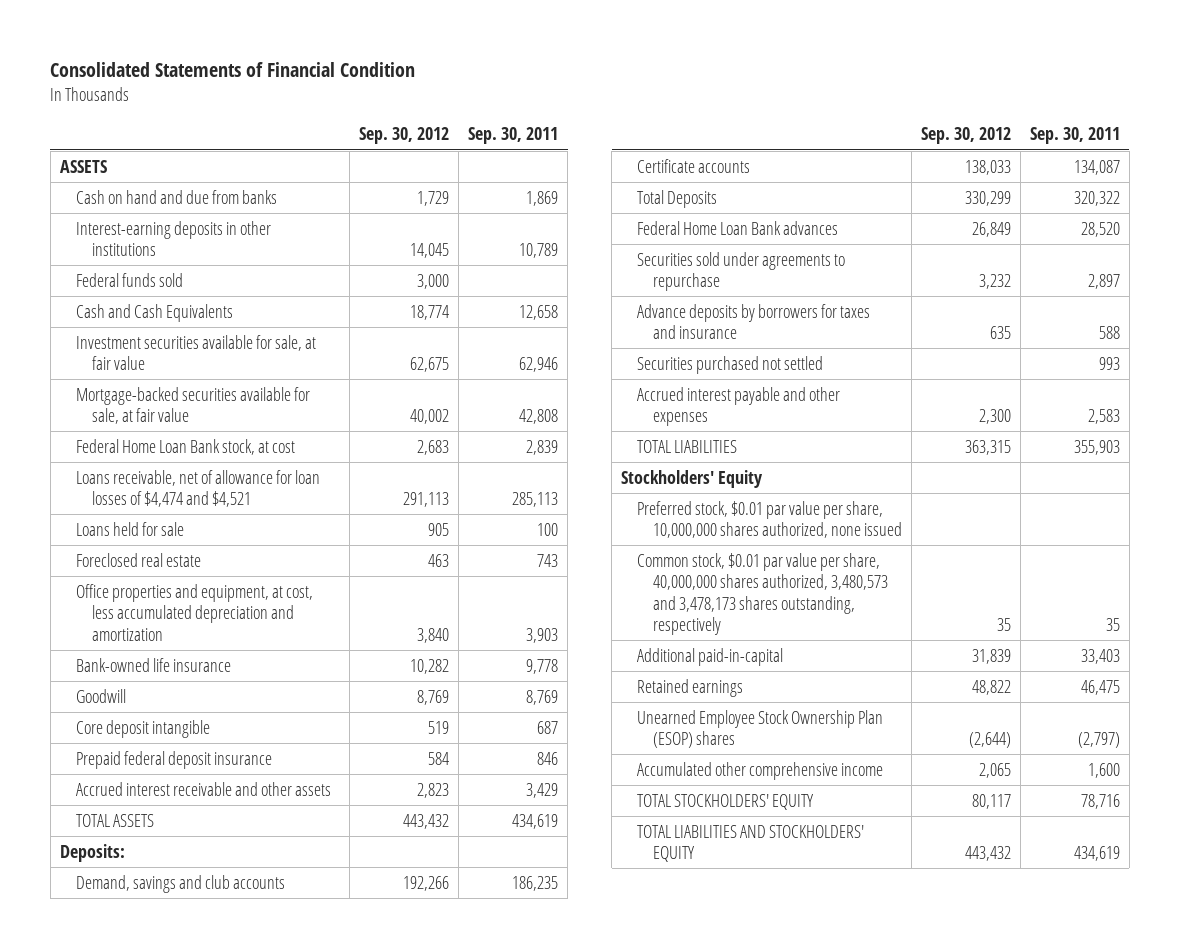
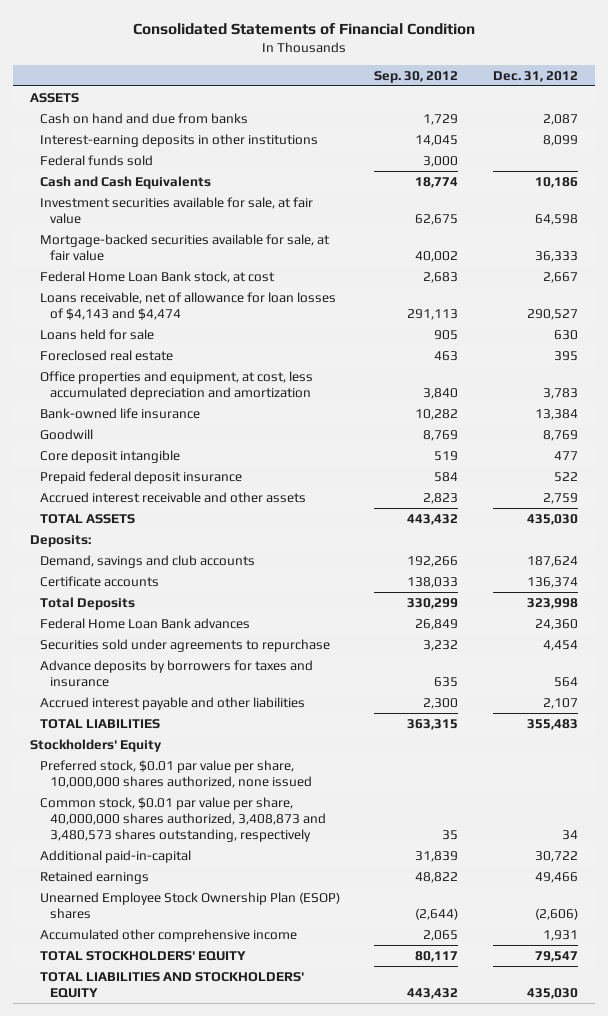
- | Sep. 30, 2012 | Sep. 30, 2011
+ | Sep. 30, 2012 | Dec. 31, 2012
- Loans receivable, net of allowance for loan losses of $4,474 and $4,521 | 291,113 | 285,113
+ Loans receivable, net of allowance for loan losses of $4,143 and $4,474 | 291,113 | 290,527
- Securities purchased not settled | | 993
- Accrued interest payable and other expenses | 2,300 | 2,583
+ Accrued interest payable and other liabilities | 2,300 | 2,107
- Common stock, $0.01 par value per share, 40,000,000 shares authorized, 3,480,573 and 3,478,173 shares outstanding, respectively | 35 | 35
+ Common stock, $0.01 par value per share, 40,000,000 shares authorized, 3,408,873 and 3,480,573 shares outstanding, respectively | 35 | 34

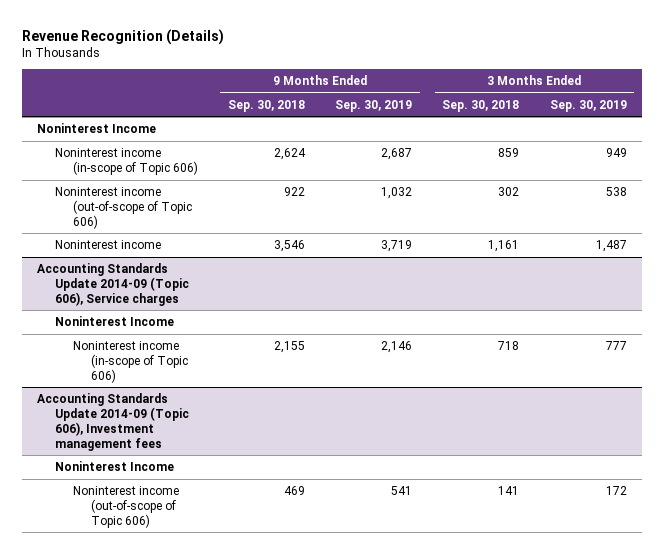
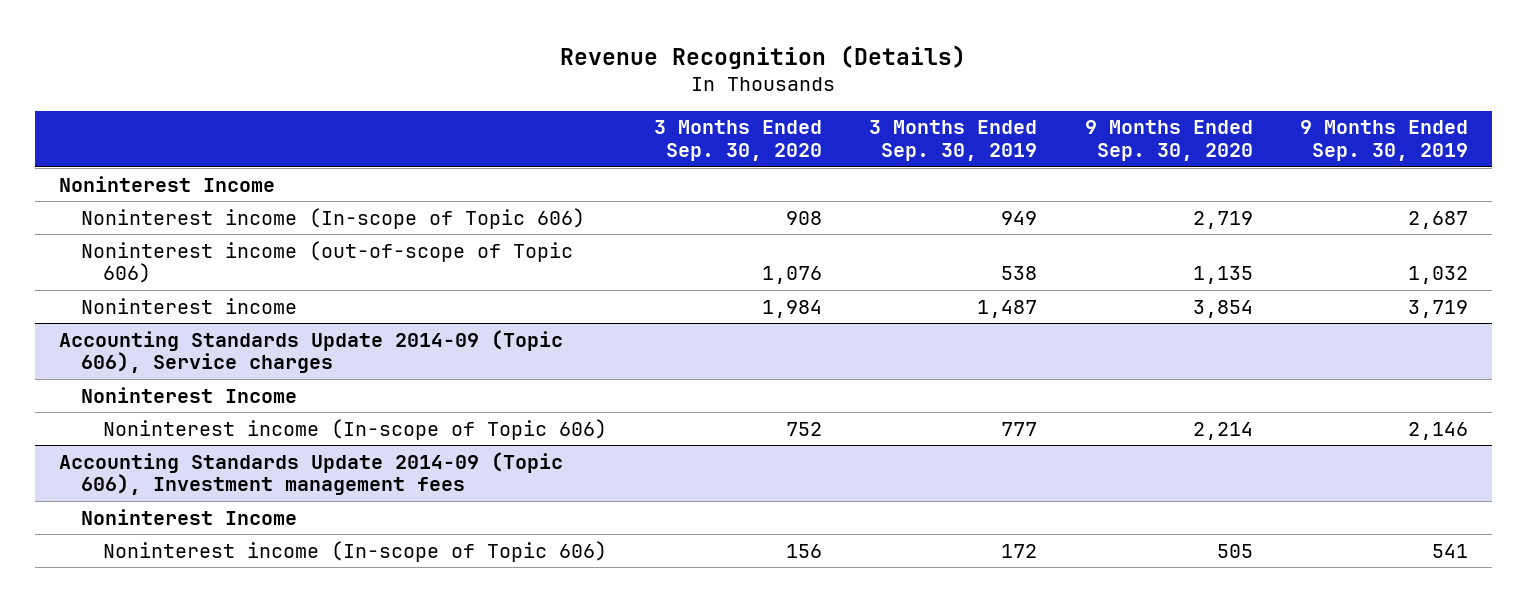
- | 9 Months Ended Sep. 30, 2018 | 9 Months Ended Sep. 30, 2019 | 3 Months Ended Sep. 30, 2018 | 3 Months Ended Sep. 30, 2019
+ | 3 Months Ended Sep. 30, 2020 | 3 Months Ended Sep. 30, 2019 | 9 Months Ended Sep. 30, 2020 | 9 Months Ended Sep. 30, 2019
- Noninterest income (in-scope of Topic 606) | 2,624 | 2,687 | 859 | 949
+ Noninterest income (In-scope of Topic 606) | 908 | 949 | 2,719 | 2,687
@ Accounting Standards Update 2014-09 (Topic 606), Service charges
- Noninterest income (in-scope of Topic 606) | 2,155 | 2,146 | 718 | 777
+ Noninterest income (In-scope of Topic 606) | 752 | 777 | 2,214 | 2,146
@ Accounting Standards Update 2014-09 (Topic 606), Investment management fees
- Noninterest income (out-of-scope of Topic 606) | 469 | 541 | 141 | 172
+ Noninterest income (In-scope of Topic 606) | 156 | 172 | 505 | 541

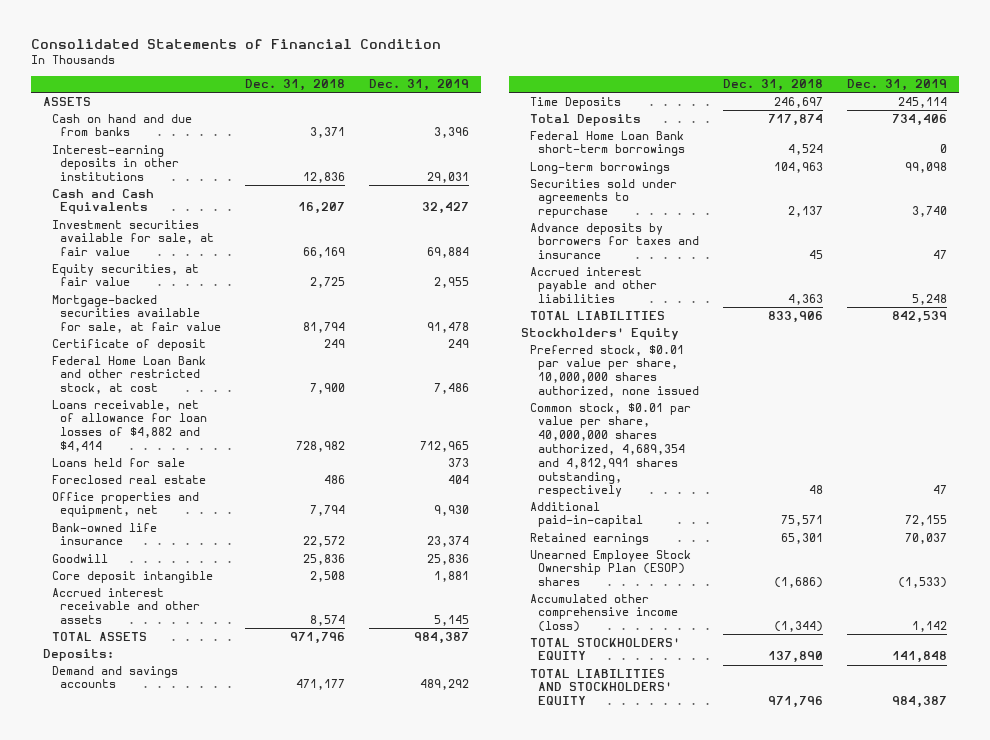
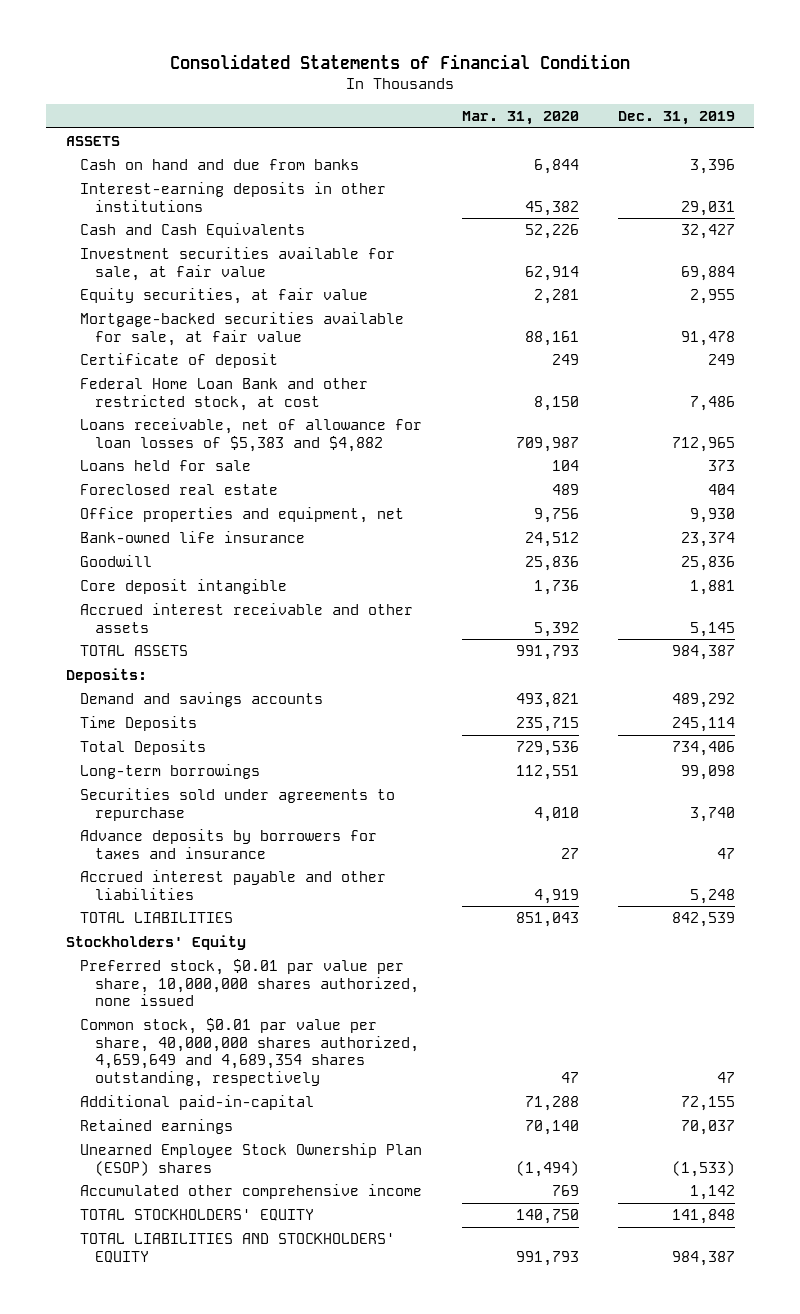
- | Dec. 31, 2018 | Dec. 31, 2019
+ | Mar. 31, 2020 | Dec. 31, 2019
- Loans receivable, net of allowance for loan losses of $4,882 and $4,414 | 728,982 | 712,965
+ Loans receivable, net of allowance for loan losses of $5,383 and $4,882 | 709,987 | 712,965
- Federal Home Loan Bank short-term borrowings | 4,524 | 0
- Common stock, $0.01 par value per share, 40,000,000 shares authorized, 4,689,354 and 4,812,991 shares outstanding, respectively | 48 | 47
+ Common stock, $0.01 par value per share, 40,000,000 shares authorized, 4,659,649 and 4,689,354 shares outstanding, respectively | 47 | 47
- Accumulated other comprehensive income (loss) | (1,344) | 1,142
+ Accumulated other comprehensive income | 769 | 1,142

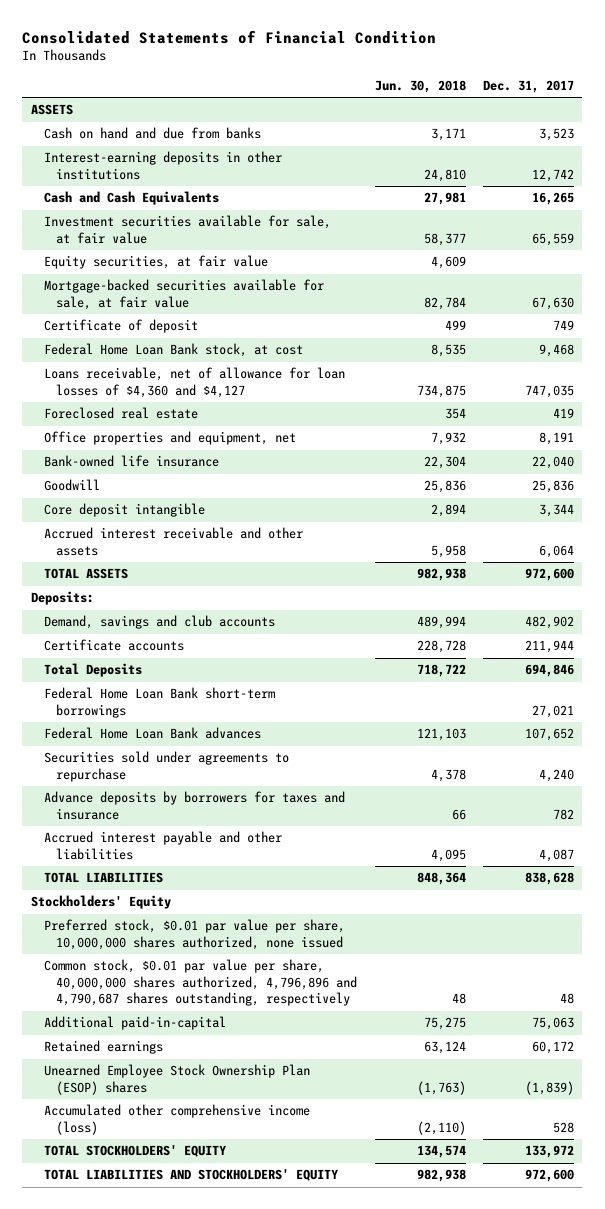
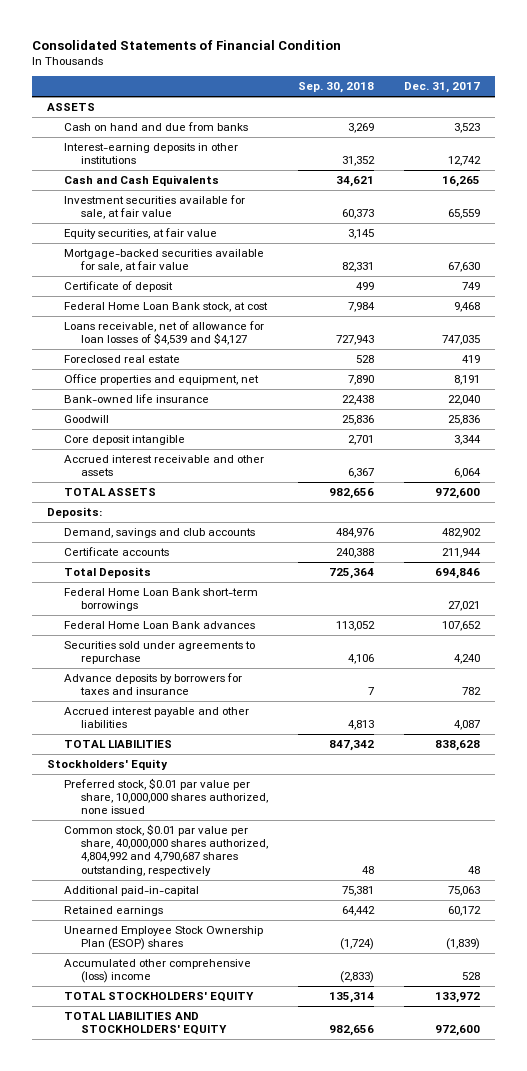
- | Jun. 30, 2018 | Dec. 31, 2017
+ | Sep. 30, 2018 | Dec. 31, 2017
- Loans receivable, net of allowance for loan losses of $4,360 and $4,127 | 734,875 | 747,035
+ Loans receivable, net of allowance for loan losses of $4,539 and $4,127 | 727,943 | 747,035
- Common stock, $0.01 par value per share, 40,000,000 shares authorized, 4,796,896 and 4,790,687 shares outstanding, respectively | 48 | 48
+ Common stock, $0.01 par value per share, 40,000,000 shares authorized, 4,804,992 and 4,790,687 shares outstanding, respectively | 48 | 48
- Accumulated other comprehensive income (loss) | (2,110) | 528
+ Accumulated other comprehensive (loss) income | (2,833) | 528

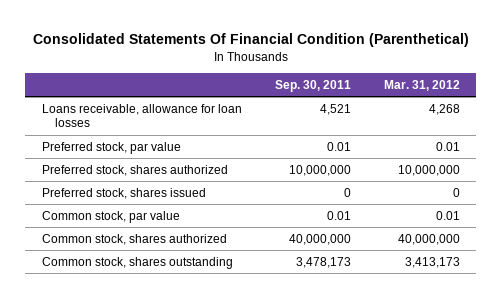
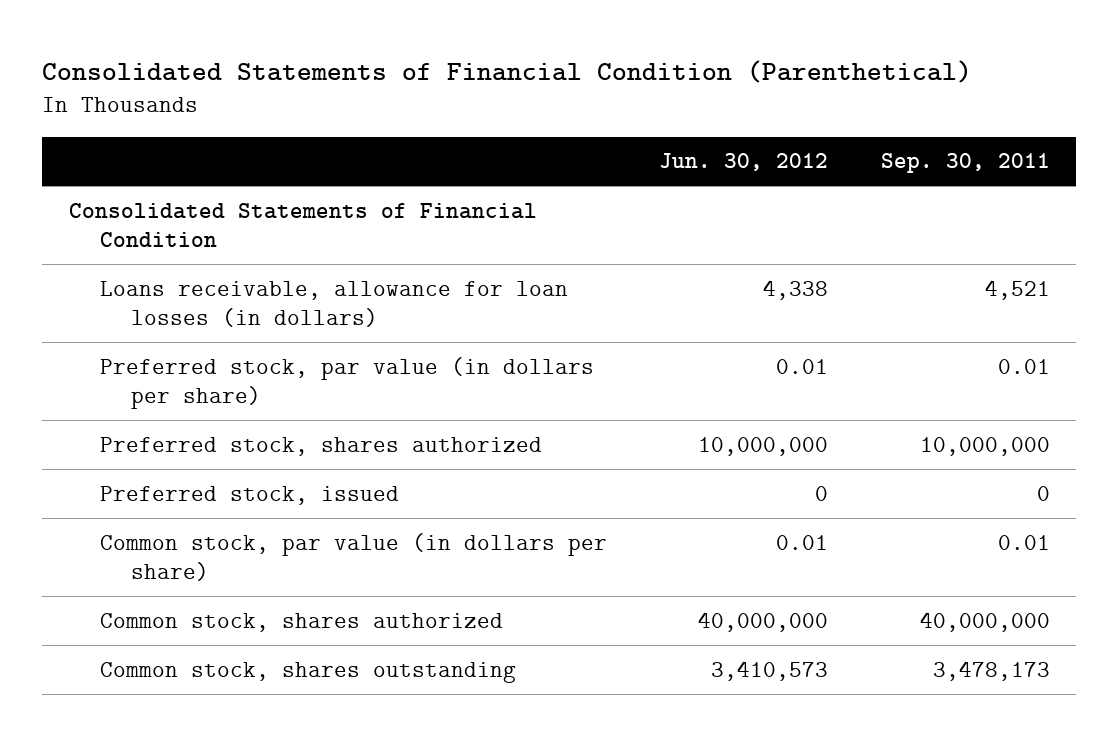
- Consolidated Statements Of Financial Condition (Parenthetical)
+ Consolidated Statements of Financial Condition (Parenthetical)
- | Sep. 30, 2011 | Mar. 31, 2012
+ | Jun. 30, 2012 | Sep. 30, 2011
- Loans receivable, allowance for loan losses | 4,521 | 4,268
- Preferred stock, par value | 0.01 | 0.01
+ Consolidated Statements of Financial Condition
+ Loans receivable, allowance for loan losses (in dollars) | 4,338 | 4,521
+ Preferred stock, par value (in dollars per share) | 0.01 | 0.01
- Preferred stock, shares issued | 0 | 0
- Common stock, par value | 0.01 | 0.01
+ Preferred stock, issued | 0 | 0
+ Common stock, par value (in dollars per share) | 0.01 | 0.01

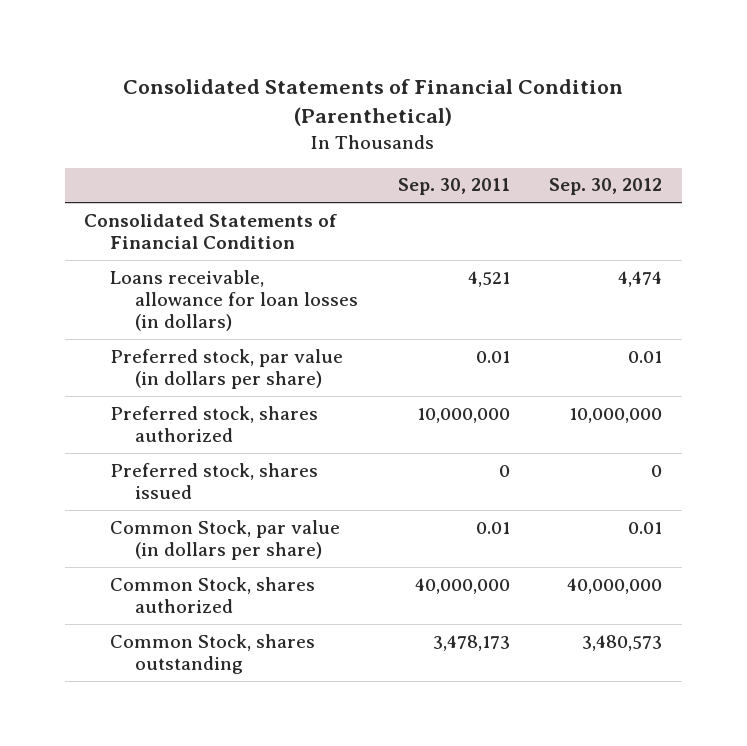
- | Jun. 30, 2012 | Sep. 30, 2011
+ | Sep. 30, 2011 | Sep. 30, 2012
- Preferred stock, issued | 0 | 0
- Common stock, par value (in dollars per share) | 0.01 | 0.01
- Common stock, shares authorized | 40,000,000 | 40,000,000
- Common stock, shares outstanding | 3,410,573 | 3,478,173
+ Preferred stock, shares issued | 0 | 0
+ Common Stock, par value (in dollars per share) | 0.01 | 0.01
+ Common Stock, shares authorized | 40,000,000 | 40,000,000
+ Common Stock, shares outstanding | 3,478,173 | 3,480,573

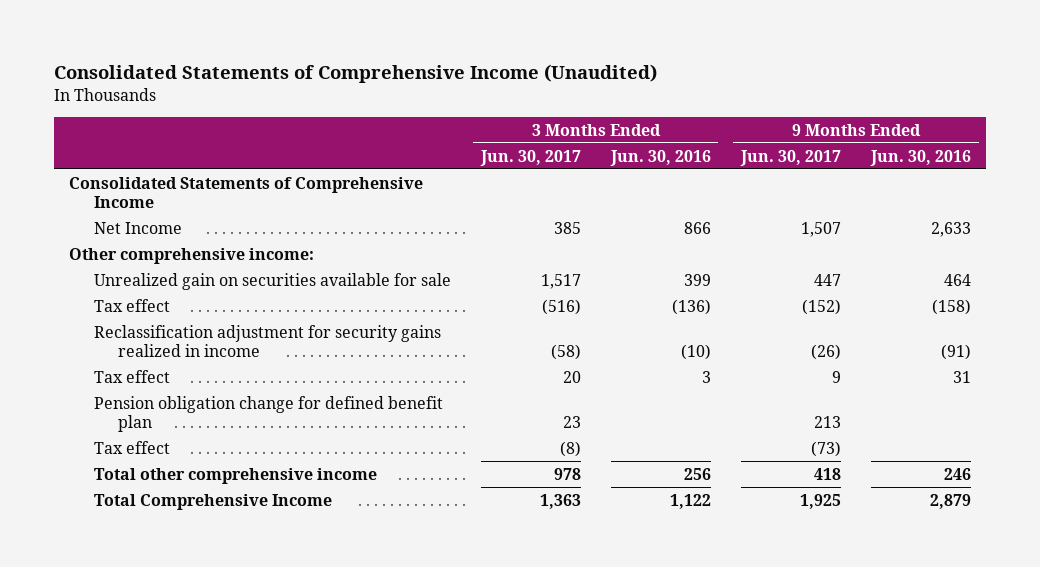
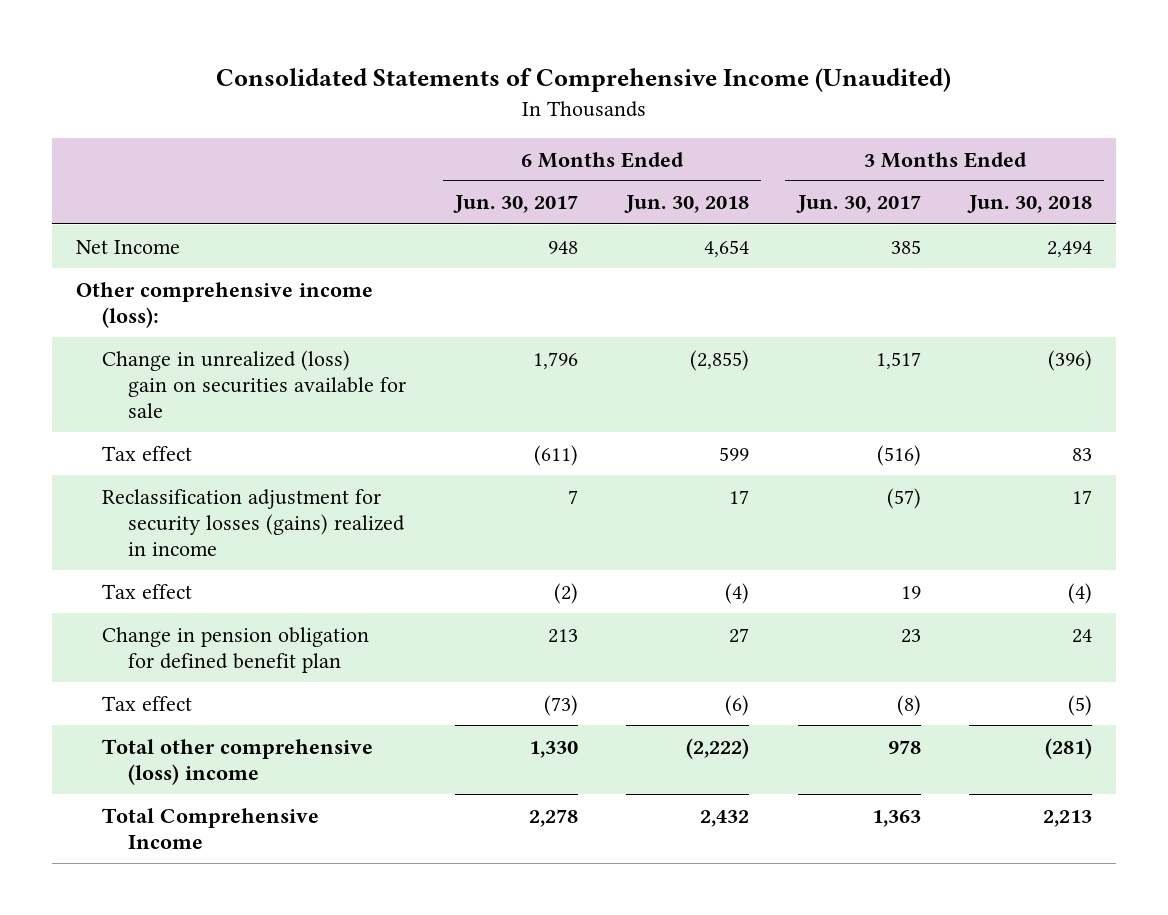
- | 3 Months Ended Jun. 30, 2017 | 3 Months Ended Jun. 30, 2016 | 9 Months Ended Jun. 30, 2017 | 9 Months Ended Jun. 30, 2016
+ | 6 Months Ended Jun. 30, 2017 | 6 Months Ended Jun. 30, 2018 | 3 Months Ended Jun. 30, 2017 | 3 Months Ended Jun. 30, 2018
- Consolidated Statements of Comprehensive Income
- Other comprehensive income:
- Unrealized gain on securities available for sale | 1,517 | 399 | 447 | 464
+ Other comprehensive income (loss):
+ Change in unrealized (loss) gain on securities available for sale | 1,796 | (2,855) | 1,517 | (396)
- Reclassification adjustment for security gains realized in income | (58) | (10) | (26) | (91)
- Tax effect | 20 | 3 | 9 | 31
- Pension obligation change for defined benefit plan | 23 | | 213 |
+ Reclassification adjustment for security losses (gains) realized in income | 7 | 17 | (57) | 17
+ Tax effect | (2) | (4) | 19 | (4)
+ Change in pension obligation for defined benefit plan | 213 | 27 | 23 | 24
- Total other comprehensive income | 978 | 256 | 418 | 246
+ Total other comprehensive (loss) income | 1,330 | (2,222) | 978 | (281)

